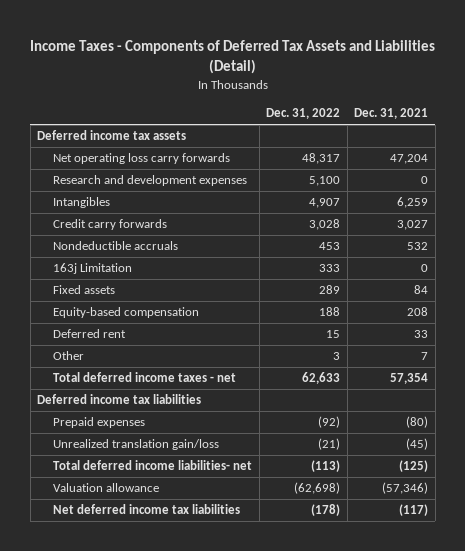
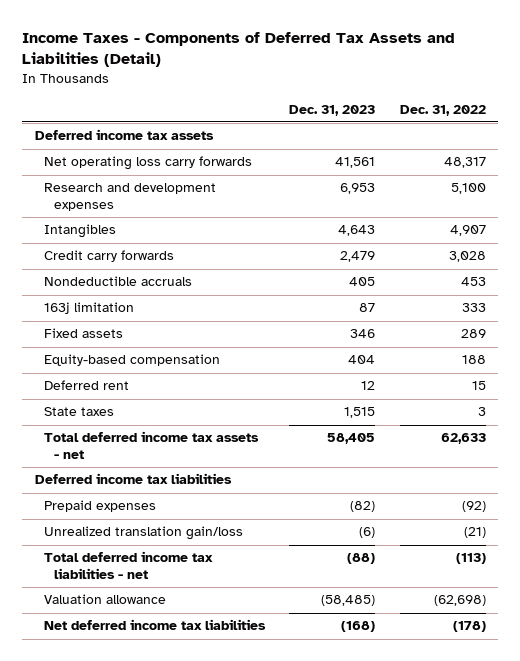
- | Dec. 31, 2022 | Dec. 31, 2021
+ | Dec. 31, 2023 | Dec. 31, 2022
- 163j Limitation | 333 | 0
+ 163j limitation | 87 | 333
- Other | 3 | 7
- Total deferred income taxes - net | 62,633 | 57,354
+ State taxes | 1,515 | 3
+ Total deferred income tax assets - net | 58,405 | 62,633
- Total deferred income liabilities- net | (113) | (125)
+ Total deferred income tax liabilities - net | (88) | (113)

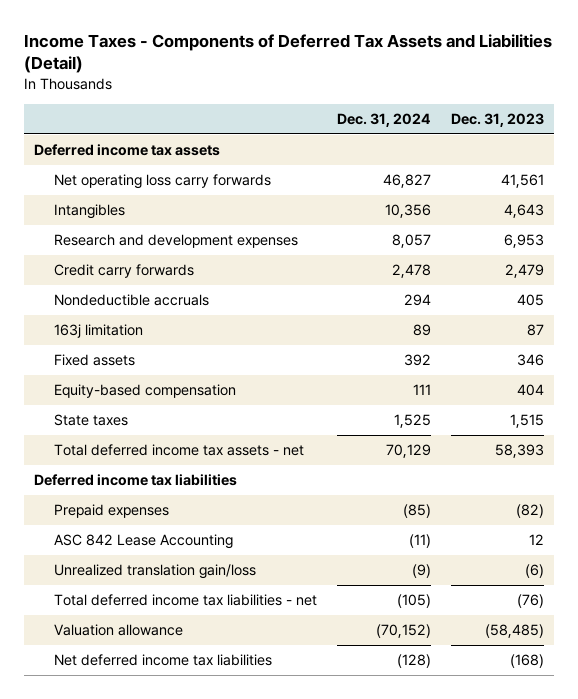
- | Dec. 31, 2023 | Dec. 31, 2022
+ | Dec. 31, 2024 | Dec. 31, 2023
moved down: Research and development expenses | 8,057 | 6,953
- Deferred rent | 12 | 15
- Total deferred income tax assets - net | 58,405 | 62,633
+ Total deferred income tax assets - net | 70,129 | 58,393
+ ASC 842 Lease Accounting | (11) | 12
- Total deferred income tax liabilities - net | (88) | (113)
+ Total deferred income tax liabilities - net | (105) | (76)

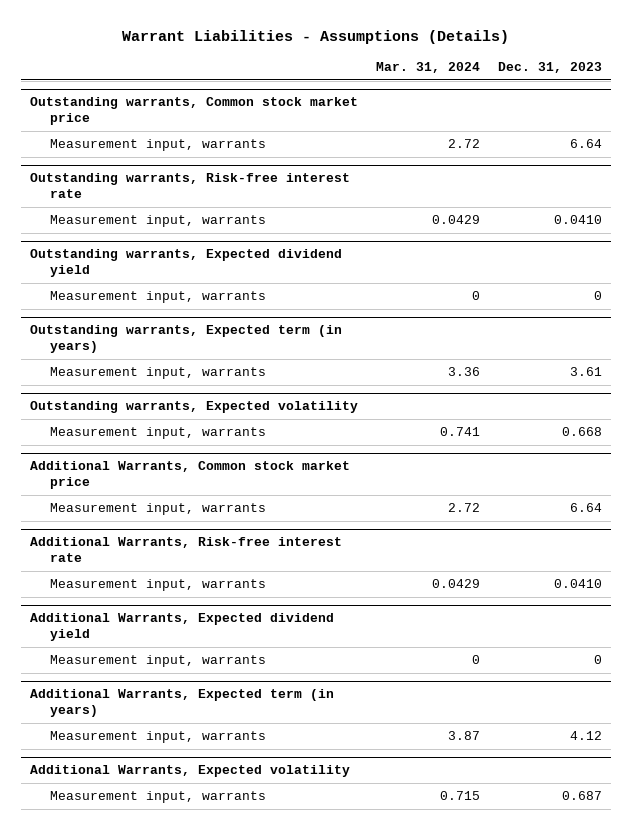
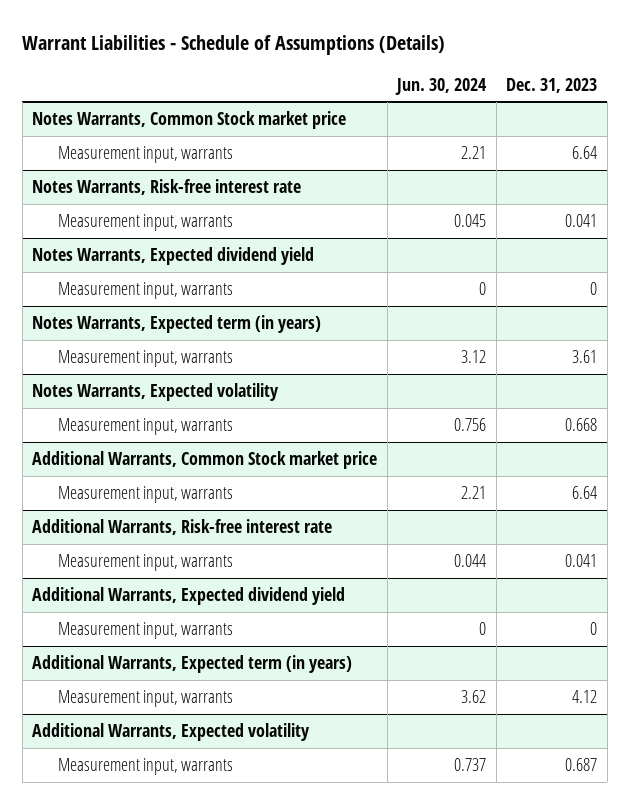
- Warrant Liabilities - Assumptions (Details)
+ Warrant Liabilities - Schedule of Assumptions (Details)
- | Mar. 31, 2024 | Dec. 31, 2023
+ | Jun. 30, 2024 | Dec. 31, 2023
- Outstanding warrants, Common stock market price
+ Notes Warrants, Common Stock market price
- Outstanding warrants, Risk-free interest rate
- Measurement input, warrants | 0.0429 | 0.0410
- Outstanding warrants, Expected dividend yield
+ Notes Warrants, Risk-free interest rate
+ Measurement input, warrants | 0.045 | 0.041
+ Notes Warrants, Expected dividend yield
- Outstanding warrants, Expected term (in years)
+ Notes Warrants, Expected term (in years)
- Outstanding warrants, Expected volatility
+ Notes Warrants, Expected volatility
- Additional Warrants, Common stock market price
+ Additional Warrants, Common Stock market price
@ Additional Warrants, Risk-free interest rate
- Measurement input, warrants | 0.0429 | 0.0410
+ Measurement input, warrants | 0.044 | 0.041

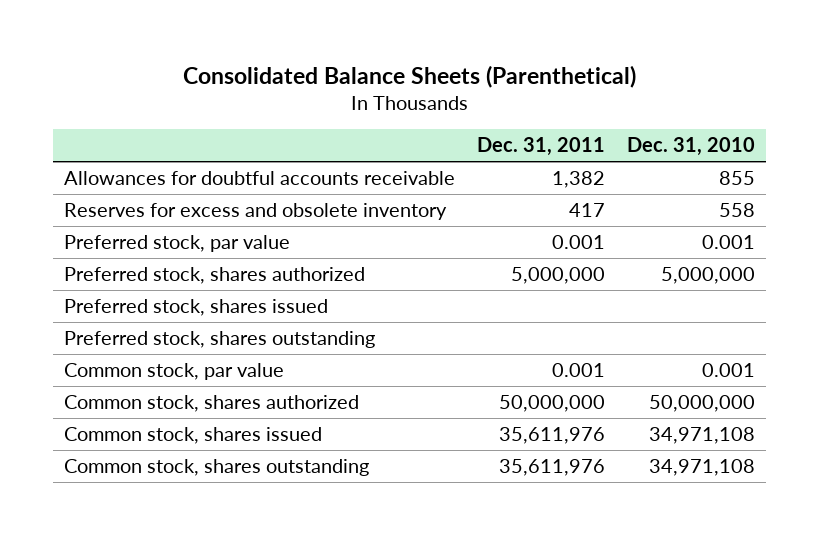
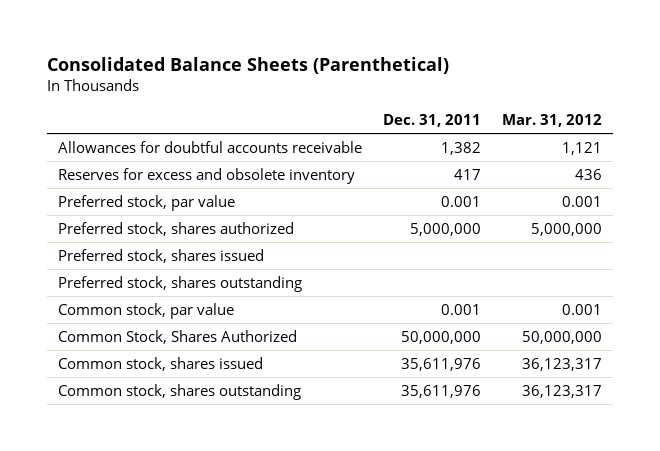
- | Dec. 31, 2011 | Dec. 31, 2010
+ | Dec. 31, 2011 | Mar. 31, 2012
- Common stock, shares authorized | 50,000,000 | 50,000,000
+ Common Stock, Shares Authorized | 50,000,000 | 50,000,000

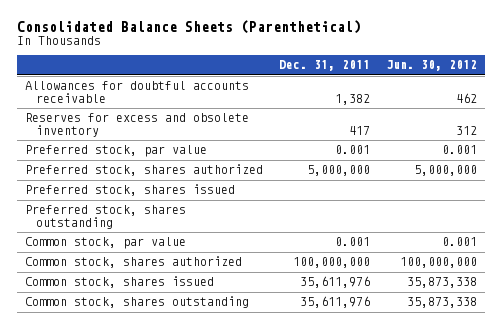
- | Dec. 31, 2011 | Mar. 31, 2012
+ | Dec. 31, 2011 | Jun. 30, 2012
- Common Stock, Shares Authorized | 50,000,000 | 50,000,000
+ Common stock, shares authorized | 100,000,000 | 100,000,000

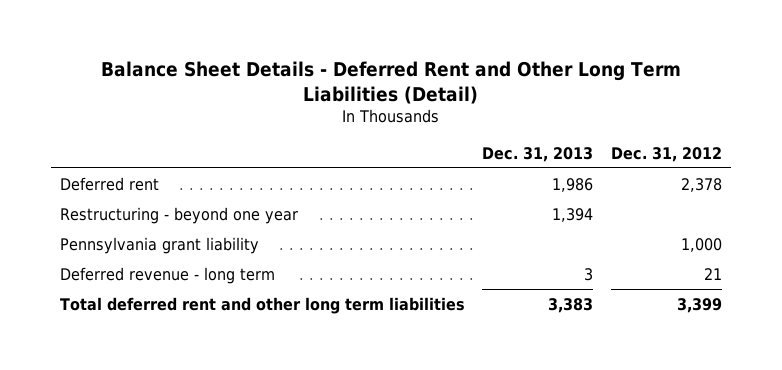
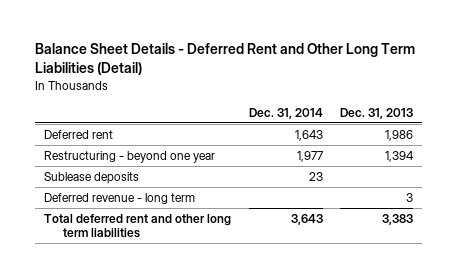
- | Dec. 31, 2013 | Dec. 31, 2012
+ | Dec. 31, 2014 | Dec. 31, 2013
- Pennsylvania grant liability | | 1,000
+ Sublease deposits | 23 |

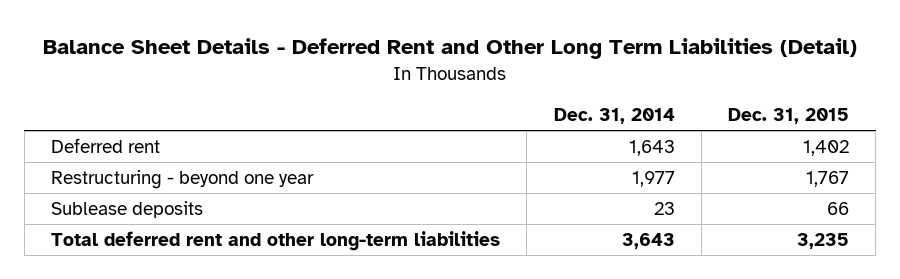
- | Dec. 31, 2014 | Dec. 31, 2013
+ | Dec. 31, 2014 | Dec. 31, 2015
- Deferred revenue - long term | | 3
- Total deferred rent and other long term liabilities | 3,643 | 3,383
+ Total deferred rent and other long-term liabilities | 3,643 | 3,235

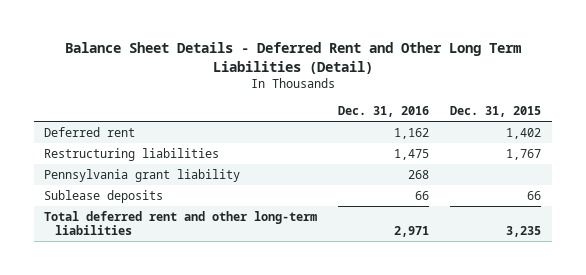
- | Dec. 31, 2014 | Dec. 31, 2015
+ | Dec. 31, 2016 | Dec. 31, 2015
- Restructuring - beyond one year | 1,977 | 1,767
+ Restructuring liabilities | 1,475 | 1,767
+ Pennsylvania grant liability | 268 |

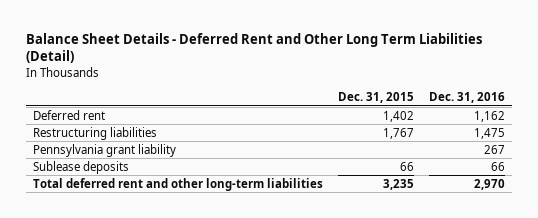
- | Dec. 31, 2016 | Dec. 31, 2015
+ | Dec. 31, 2015 | Dec. 31, 2016
- Pennsylvania grant liability | 268 |
+ Pennsylvania grant liability | | 267
- Total deferred rent and other long-term liabilities | 2,971 | 3,235
+ Total deferred rent and other long-term liabilities | 3,235 | 2,970

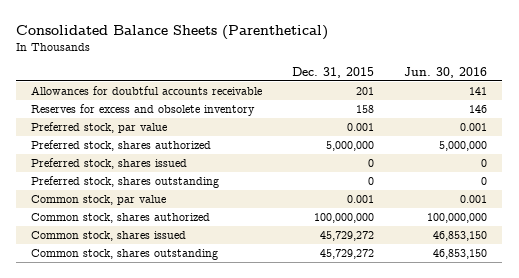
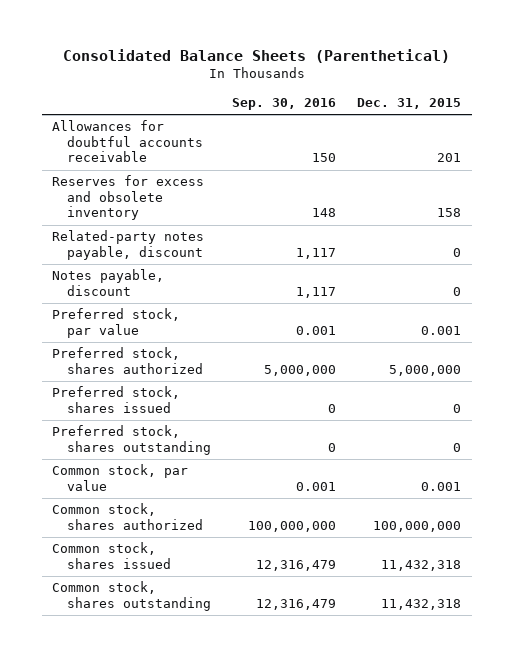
- | Dec. 31, 2015 | Jun. 30, 2016
+ | Sep. 30, 2016 | Dec. 31, 2015
+ Related-party notes payable, discount | 1,117 | 0
+ Notes payable, discount | 1,117 | 0
- Common stock, shares issued | 45,729,272 | 46,853,150
- Common stock, shares outstanding | 45,729,272 | 46,853,150
+ Common stock, shares issued | 12,316,479 | 11,432,318
+ Common stock, shares outstanding | 12,316,479 | 11,432,318

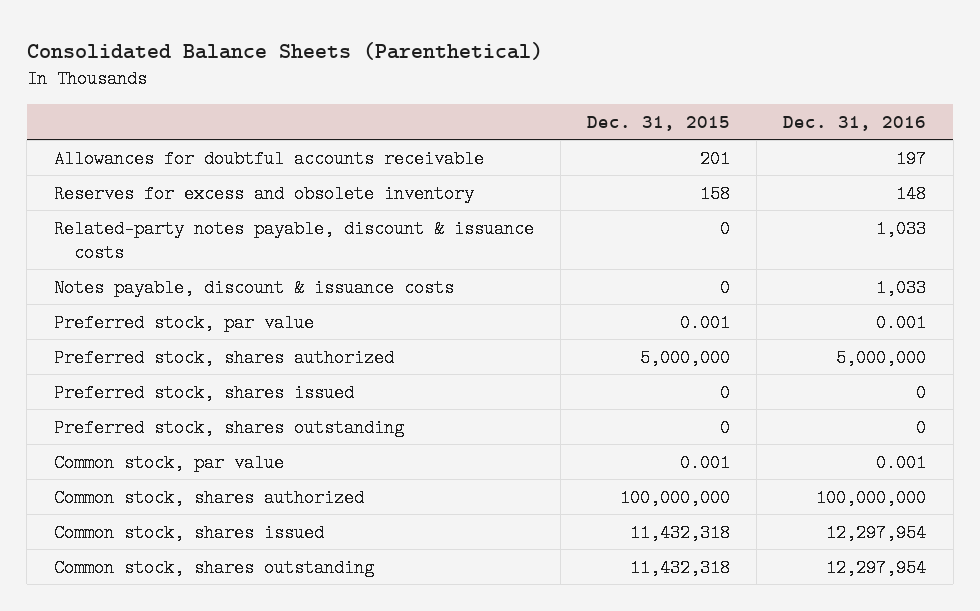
- | Sep. 30, 2016 | Dec. 31, 2015
+ | Dec. 31, 2015 | Dec. 31, 2016
- Related-party notes payable, discount | 1,117 | 0
- Notes payable, discount | 1,117 | 0
+ Related-party notes payable, discount & issuance costs | 0 | 1,033
+ Notes payable, discount & issuance costs | 0 | 1,033

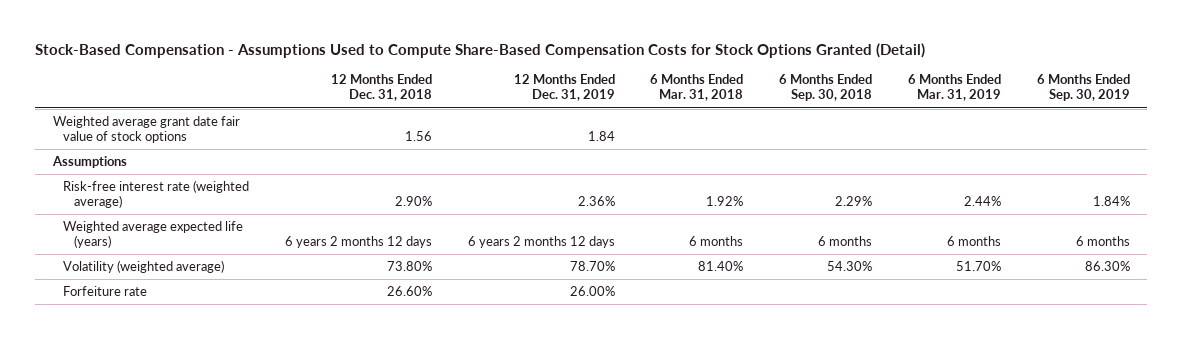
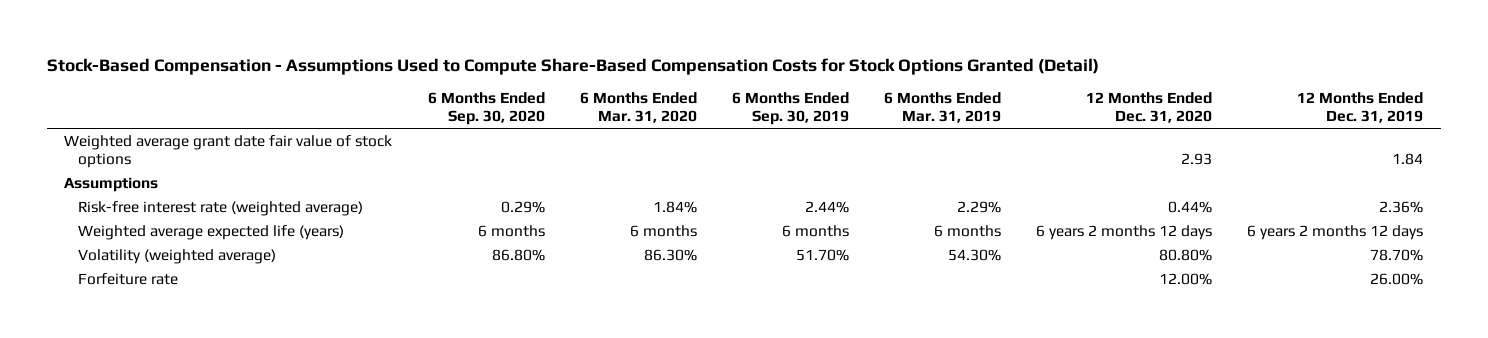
- | 12 Months Ended Dec. 31, 2018 | 12 Months Ended Dec. 31, 2019 | 6 Months Ended Mar. 31, 2018 | 6 Months Ended Sep. 30, 2018 | 6 Months Ended Mar. 31, 2019 | 6 Months Ended Sep. 30, 2019
+ | 6 Months Ended Sep. 30, 2020 | 6 Months Ended Mar. 31, 2020 | 6 Months Ended Sep. 30, 2019 | 6 Months Ended Mar. 31, 2019 | 12 Months Ended Dec. 31, 2020 | 12 Months Ended Dec. 31, 2019
- Risk-free interest rate (weighted average) | 2.90% | 2.36% | 1.92% | 2.29% | 2.44% | 1.84%
+ Risk-free interest rate (weighted average) | 0.29% | 1.84% | 2.44% | 2.29% | 0.44% | 2.36%
- Volatility (weighted average) | 73.80% | 78.70% | 81.40% | 54.30% | 51.70% | 86.30%
+ Volatility (weighted average) | 86.80% | 86.30% | 51.70% | 54.30% | 80.80% | 78.70%

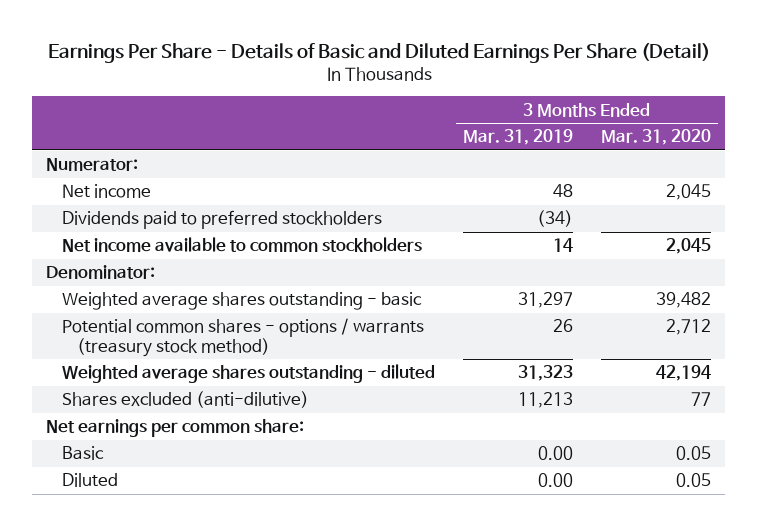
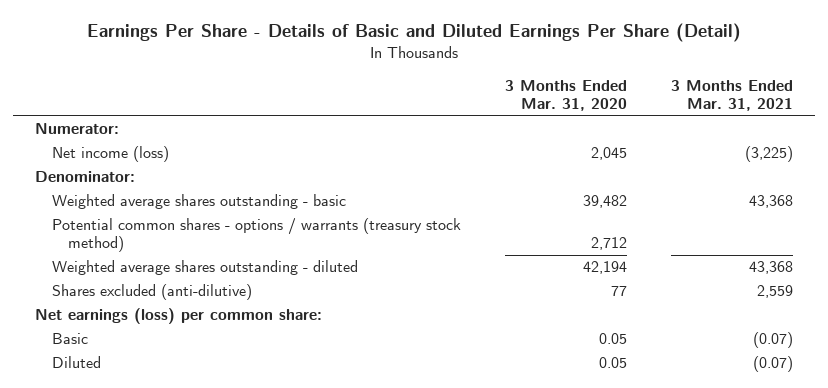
- | 3 Months Ended Mar. 31, 2019 | 3 Months Ended Mar. 31, 2020
+ | 3 Months Ended Mar. 31, 2020 | 3 Months Ended Mar. 31, 2021
- Net income | 48 | 2,045
- Dividends paid to preferred stockholders | (34) |
- Net income available to common stockholders | 14 | 2,045
+ Net income (loss) | 2,045 | (3,225)
- Net earnings per common share:
+ Net earnings (loss) per common share:

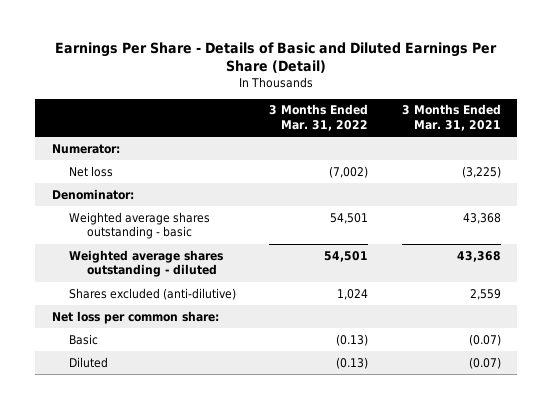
- | 3 Months Ended Mar. 31, 2020 | 3 Months Ended Mar. 31, 2021
+ | 3 Months Ended Mar. 31, 2022 | 3 Months Ended Mar. 31, 2021
- Net income (loss) | 2,045 | (3,225)
+ Net loss | (7,002) | (3,225)
- Potential common shares - options / warrants (treasury stock method) | 2,712 |
- Net earnings (loss) per common share:
+ Net loss per common share:

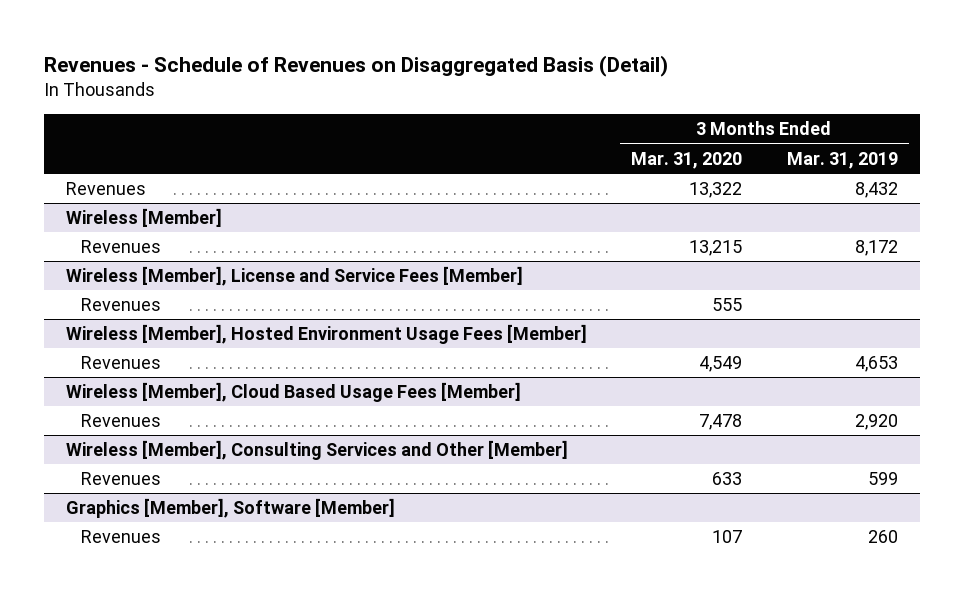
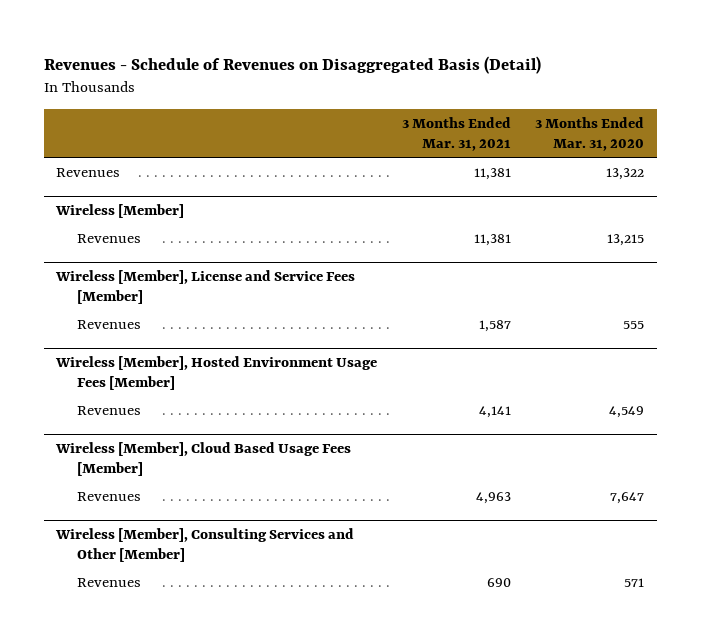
- | 3 Months Ended Mar. 31, 2020 | 3 Months Ended Mar. 31, 2019
+ | 3 Months Ended Mar. 31, 2021 | 3 Months Ended Mar. 31, 2020
@ Wireless [Member], Cloud Based Usage Fees [Member]
- Revenues | 7,478 | 2,920
+ Revenues | 4,963 | 7,647
@ Wireless [Member], Consulting Services and Other [Member]
- Revenues | 633 | 599
- Graphics [Member], Software [Member]
- Revenues | 107 | 260
@ Wireless [Member], Consulting Services and Other [Member]
+ Revenues | 690 | 571

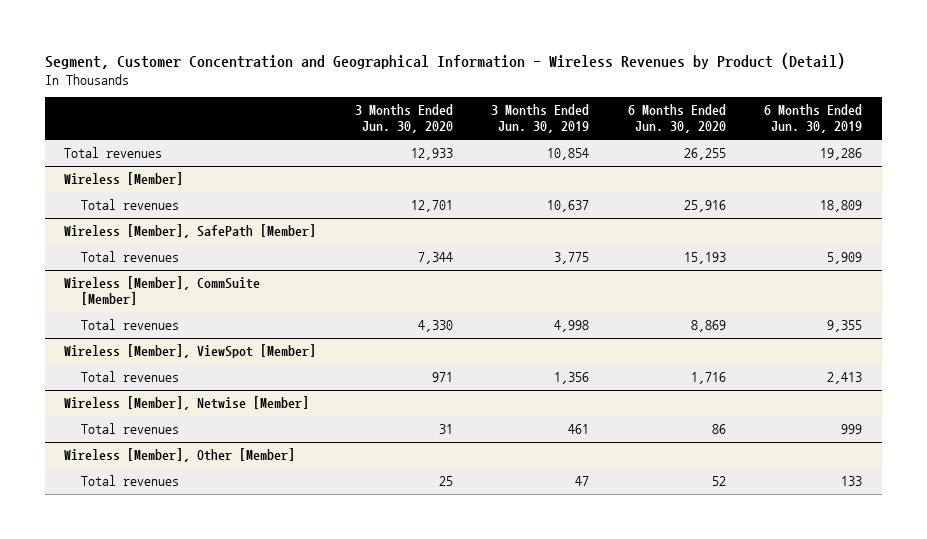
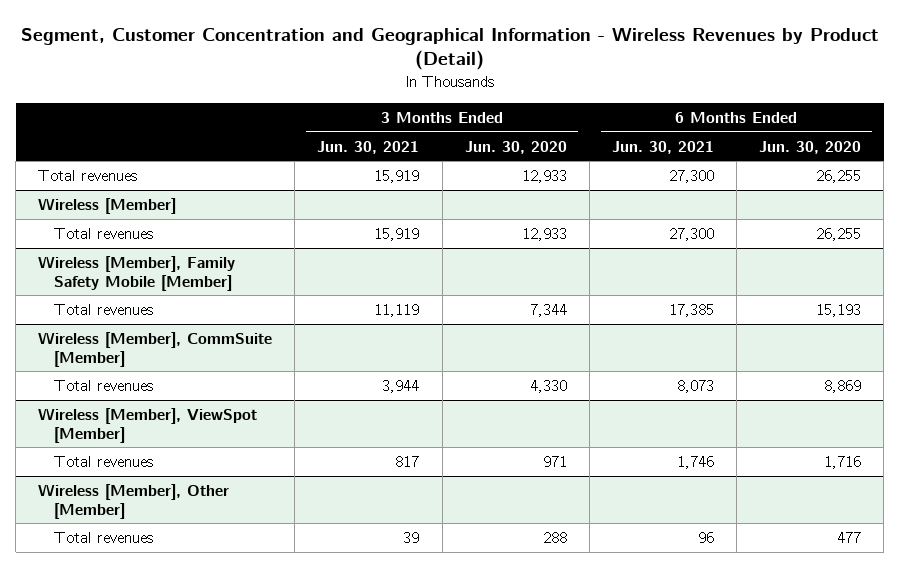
- | 3 Months Ended Jun. 30, 2020 | 3 Months Ended Jun. 30, 2019 | 6 Months Ended Jun. 30, 2020 | 6 Months Ended Jun. 30, 2019
+ | 3 Months Ended Jun. 30, 2021 | 3 Months Ended Jun. 30, 2020 | 6 Months Ended Jun. 30, 2021 | 6 Months Ended Jun. 30, 2020
@ Wireless [Member]
- Total revenues | 12,701 | 10,637 | 25,916 | 18,809
- Wireless [Member], SafePath [Member]
@ Wireless [Member]
+ Total revenues | 15,919 | 12,933 | 27,300 | 26,255
+ Wireless [Member], Family Safety Mobile [Member]
- Wireless [Member], Netwise [Member]
- Total revenues | 31 | 461 | 86 | 999
@ Wireless [Member], Other [Member]
- Total revenues | 25 | 47 | 52 | 133
+ Total revenues | 39 | 288 | 96 | 477

